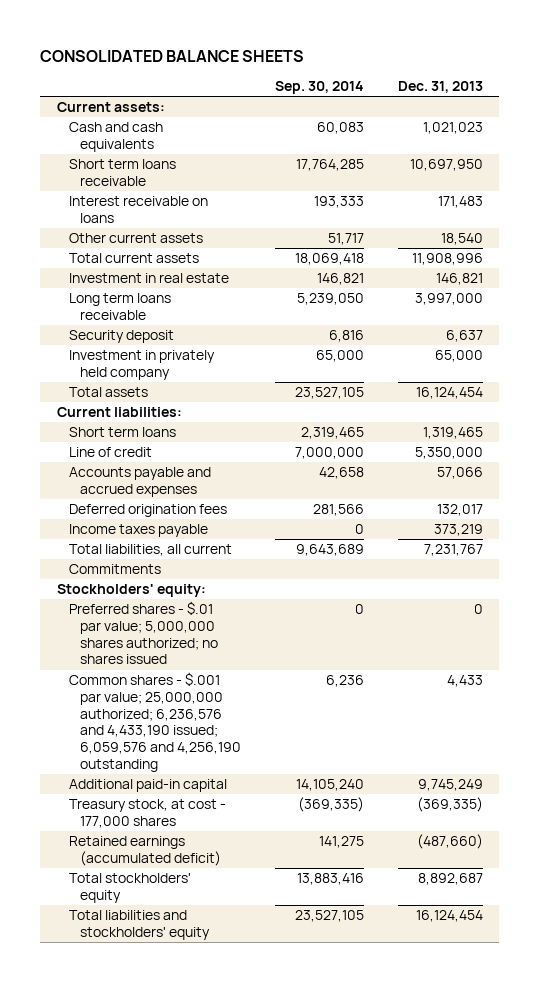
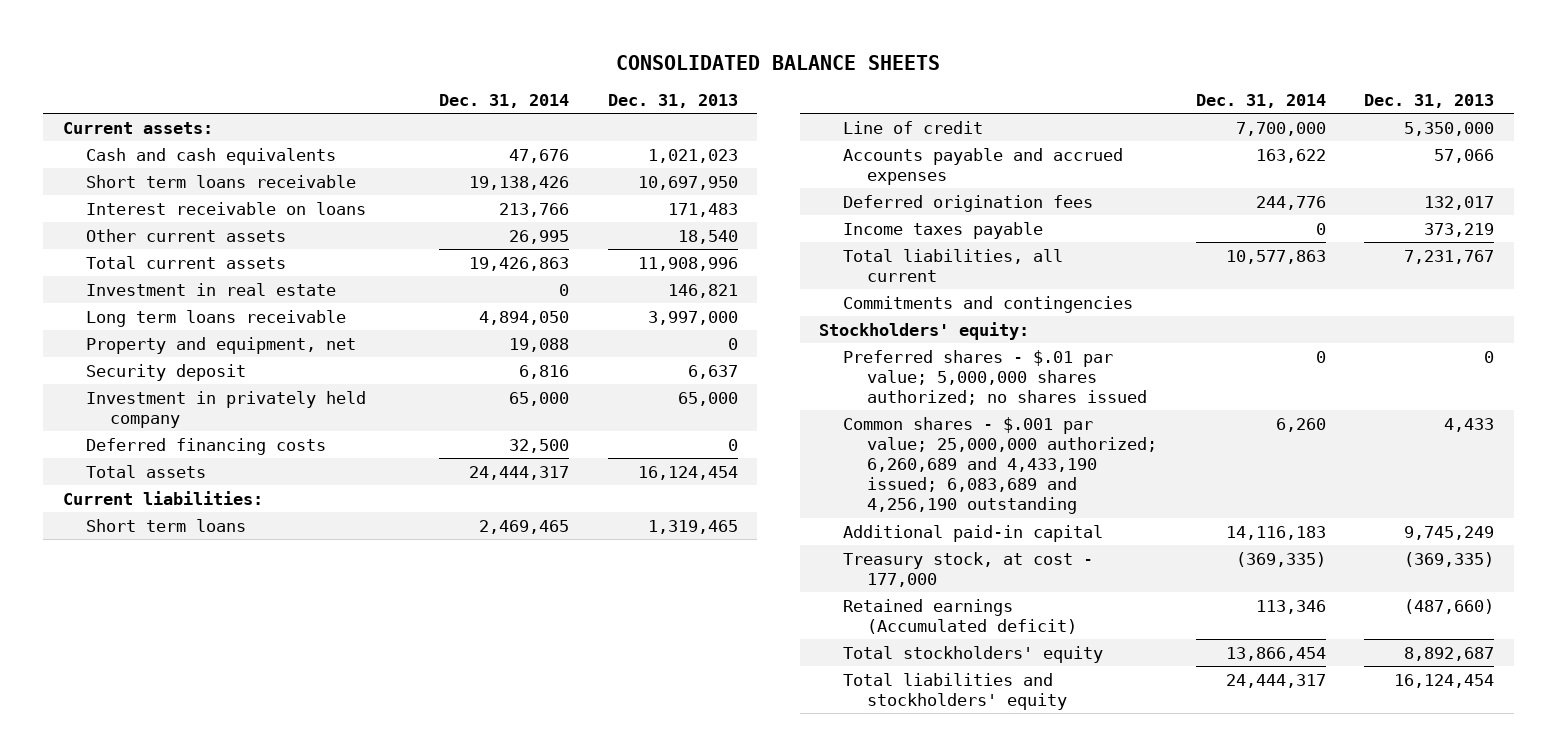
- | Sep. 30, 2014 | Dec. 31, 2013
+ | Dec. 31, 2014 | Dec. 31, 2013
+ Property and equipment, net | 19,088 | 0
+ Deferred financing costs | 32,500 | 0
- Commitments
+ Commitments and contingencies
- Common shares - $.001 par value; 25,000,000 authorized; 6,236,576 and 4,433,190 issued; 6,059,576 and 4,256,190 outstanding | 6,236 | 4,433
+ Common shares - $.001 par value; 25,000,000 authorized; 6,260,689 and 4,433,190 issued; 6,083,689 and 4,256,190 outstanding | 6,260 | 4,433
- Treasury stock, at cost - 177,000 shares | (369,335) | (369,335)
- Retained earnings (accumulated deficit) | 141,275 | (487,660)
+ Treasury stock, at cost - 177,000 | (369,335) | (369,335)
+ Retained earnings (Accumulated deficit) | 113,346 | (487,660)

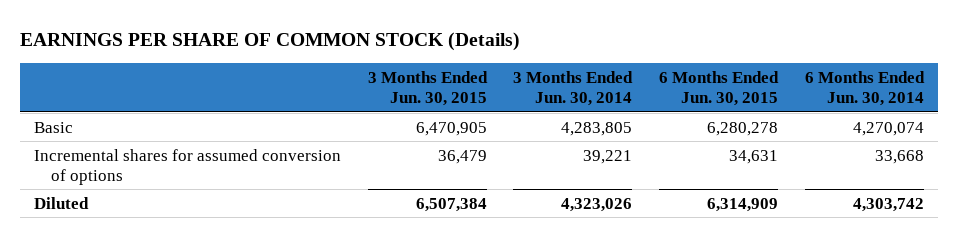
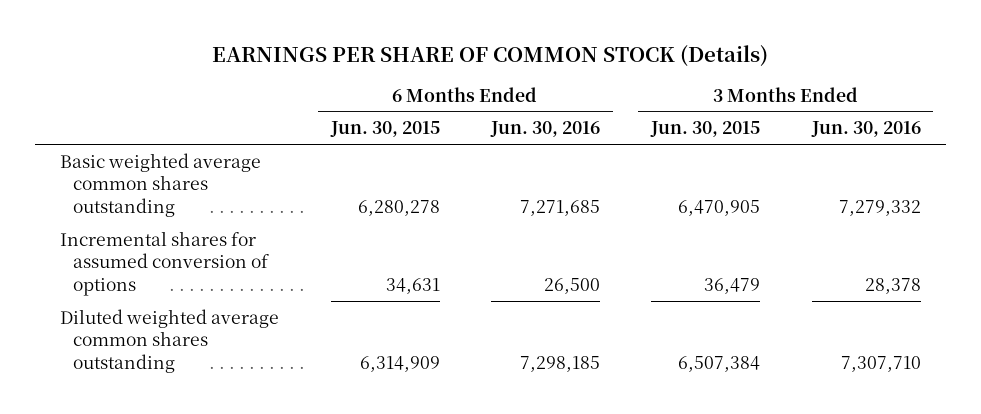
- | 3 Months Ended Jun. 30, 2015 | 3 Months Ended Jun. 30, 2014 | 6 Months Ended Jun. 30, 2015 | 6 Months Ended Jun. 30, 2014
+ | 6 Months Ended Jun. 30, 2015 | 6 Months Ended Jun. 30, 2016 | 3 Months Ended Jun. 30, 2015 | 3 Months Ended Jun. 30, 2016
- Basic | 6,470,905 | 4,283,805 | 6,280,278 | 4,270,074
+ Basic weighted average common shares outstanding | 6,280,278 | 7,271,685 | 6,470,905 | 7,279,332
- Diluted | 6,507,384 | 4,323,026 | 6,314,909 | 4,303,742
+ Diluted weighted average common shares outstanding | 6,314,909 | 7,298,185 | 6,507,384 | 7,307,710

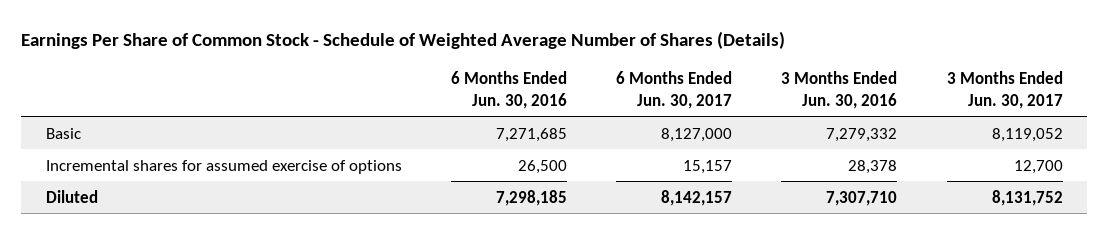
- EARNINGS PER SHARE OF COMMON STOCK (Details)
+ Earnings Per Share of Common Stock - Schedule of Weighted Average Number of Shares (Details)
- | 6 Months Ended Jun. 30, 2015 | 6 Months Ended Jun. 30, 2016 | 3 Months Ended Jun. 30, 2015 | 3 Months Ended Jun. 30, 2016
+ | 6 Months Ended Jun. 30, 2016 | 6 Months Ended Jun. 30, 2017 | 3 Months Ended Jun. 30, 2016 | 3 Months Ended Jun. 30, 2017
- Basic weighted average common shares outstanding | 6,280,278 | 7,271,685 | 6,470,905 | 7,279,332
- Incremental shares for assumed conversion of options | 34,631 | 26,500 | 36,479 | 28,378
- Diluted weighted average common shares outstanding | 6,314,909 | 7,298,185 | 6,507,384 | 7,307,710
+ Basic | 7,271,685 | 8,127,000 | 7,279,332 | 8,119,052
+ Incremental shares for assumed exercise of options | 26,500 | 15,157 | 28,378 | 12,700
+ Diluted | 7,298,185 | 8,142,157 | 7,307,710 | 8,131,752

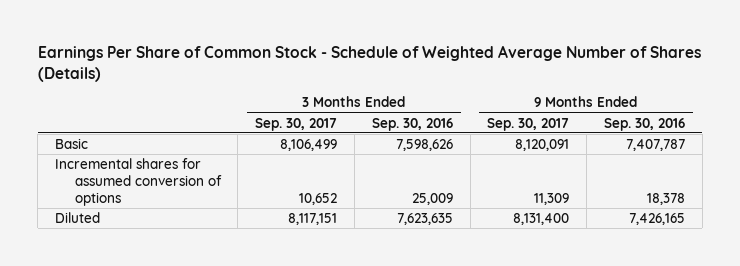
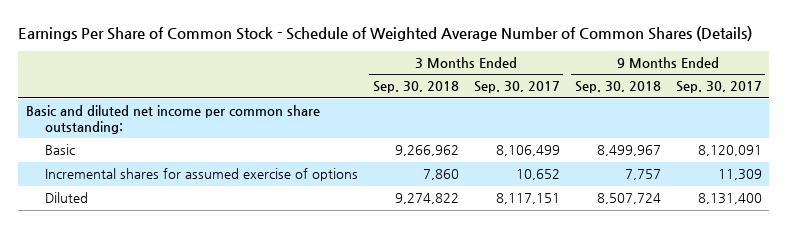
- Earnings Per Share of Common Stock - Schedule of Weighted Average Number of Shares (Details)
+ Earnings Per Share of Common Stock - Schedule of Weighted Average Number of Common Shares (Details)
- | 3 Months Ended Sep. 30, 2017 | 3 Months Ended Sep. 30, 2016 | 9 Months Ended Sep. 30, 2017 | 9 Months Ended Sep. 30, 2016
+ | 3 Months Ended Sep. 30, 2018 | 3 Months Ended Sep. 30, 2017 | 9 Months Ended Sep. 30, 2018 | 9 Months Ended Sep. 30, 2017
+ Basic and diluted net income per common share outstanding:
- Incremental shares for assumed conversion of options | 10,652 | 25,009 | 11,309 | 18,378
+ Incremental shares for assumed exercise of options | 7,860 | 10,652 | 7,757 | 11,309

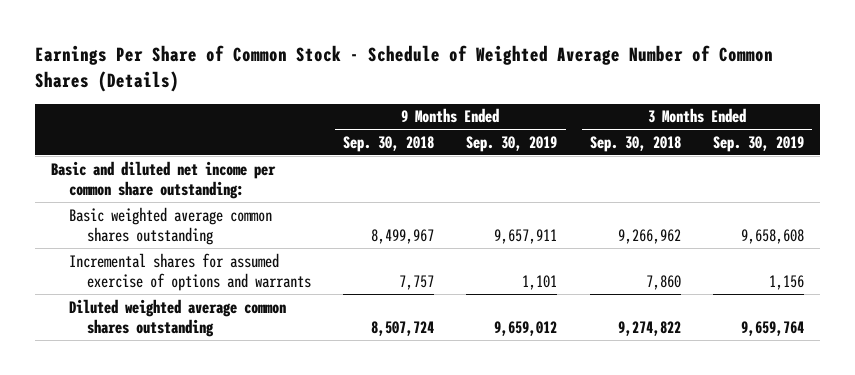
- | 3 Months Ended Sep. 30, 2018 | 3 Months Ended Sep. 30, 2017 | 9 Months Ended Sep. 30, 2018 | 9 Months Ended Sep. 30, 2017
+ | 9 Months Ended Sep. 30, 2018 | 9 Months Ended Sep. 30, 2019 | 3 Months Ended Sep. 30, 2018 | 3 Months Ended Sep. 30, 2019
- Basic | 9,266,962 | 8,106,499 | 8,499,967 | 8,120,091
- Incremental shares for assumed exercise of options | 7,860 | 10,652 | 7,757 | 11,309
- Diluted | 9,274,822 | 8,117,151 | 8,507,724 | 8,131,400
+ Basic weighted average common shares outstanding | 8,499,967 | 9,657,911 | 9,266,962 | 9,658,608
+ Incremental shares for assumed exercise of options and warrants | 7,757 | 1,101 | 7,860 | 1,156
+ Diluted weighted average common shares outstanding | 8,507,724 | 9,659,012 | 9,274,822 | 9,659,764

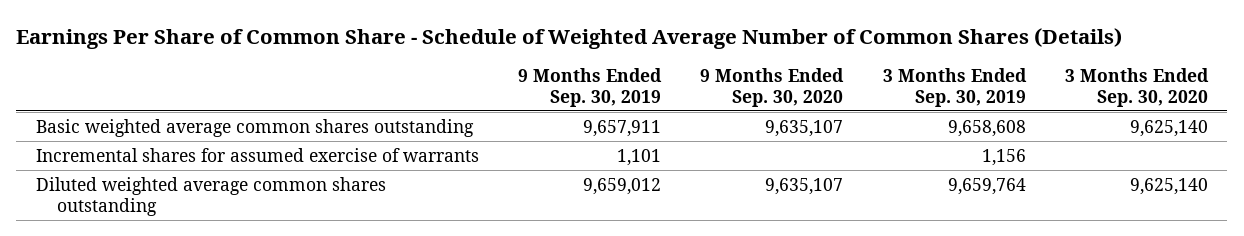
- Earnings Per Share of Common Stock - Schedule of Weighted Average Number of Common Shares (Details)
+ Earnings Per Share of Common Share - Schedule of Weighted Average Number of Common Shares (Details)
- | 9 Months Ended Sep. 30, 2018 | 9 Months Ended Sep. 30, 2019 | 3 Months Ended Sep. 30, 2018 | 3 Months Ended Sep. 30, 2019
+ | 9 Months Ended Sep. 30, 2019 | 9 Months Ended Sep. 30, 2020 | 3 Months Ended Sep. 30, 2019 | 3 Months Ended Sep. 30, 2020
- Basic and diluted net income per common share outstanding:
- Incremental shares for assumed exercise of options and warrants | 7,757 | 1,101 | 7,860 | 1,156
+ Incremental shares for assumed exercise of warrants | 1,101 | | 1,156 |

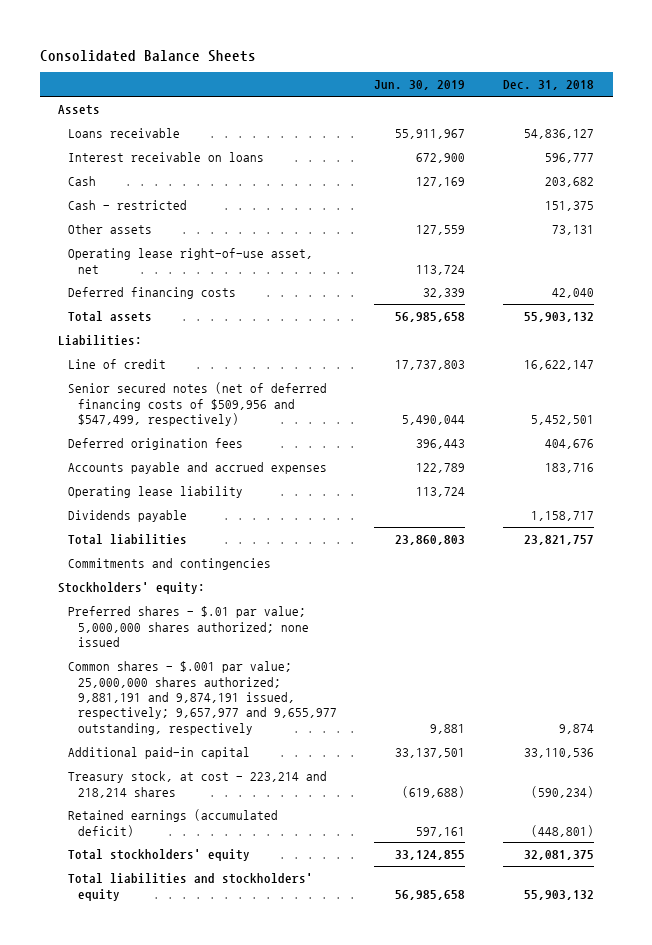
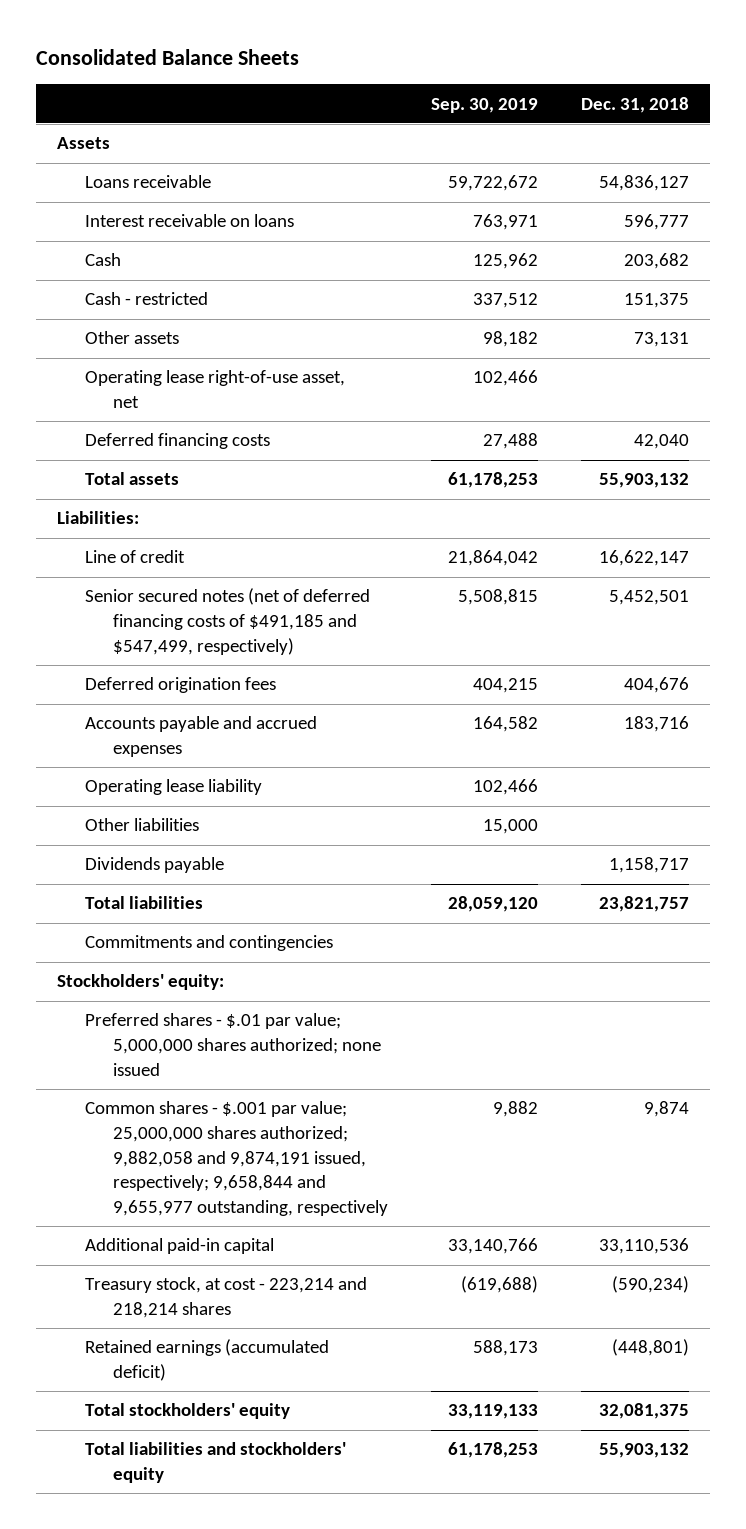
- | Jun. 30, 2019 | Dec. 31, 2018
+ | Sep. 30, 2019 | Dec. 31, 2018
- Senior secured notes (net of deferred financing costs of $509,956 and $547,499, respectively) | 5,490,044 | 5,452,501
+ Senior secured notes (net of deferred financing costs of $491,185 and $547,499, respectively) | 5,508,815 | 5,452,501
+ Other liabilities | 15,000 |
- Common shares - $.001 par value; 25,000,000 shares authorized; 9,881,191 and 9,874,191 issued, respectively; 9,657,977 and 9,655,977 outstanding, respectively | 9,881 | 9,874
+ Common shares - $.001 par value; 25,000,000 shares authorized; 9,882,058 and 9,874,191 issued, respectively; 9,658,844 and 9,655,977 outstanding, respectively | 9,882 | 9,874

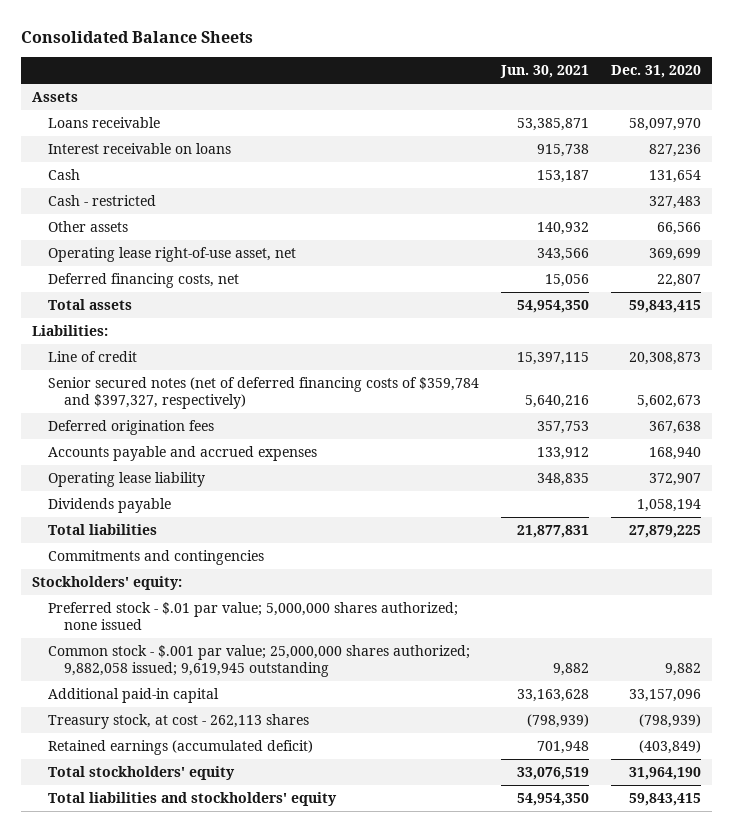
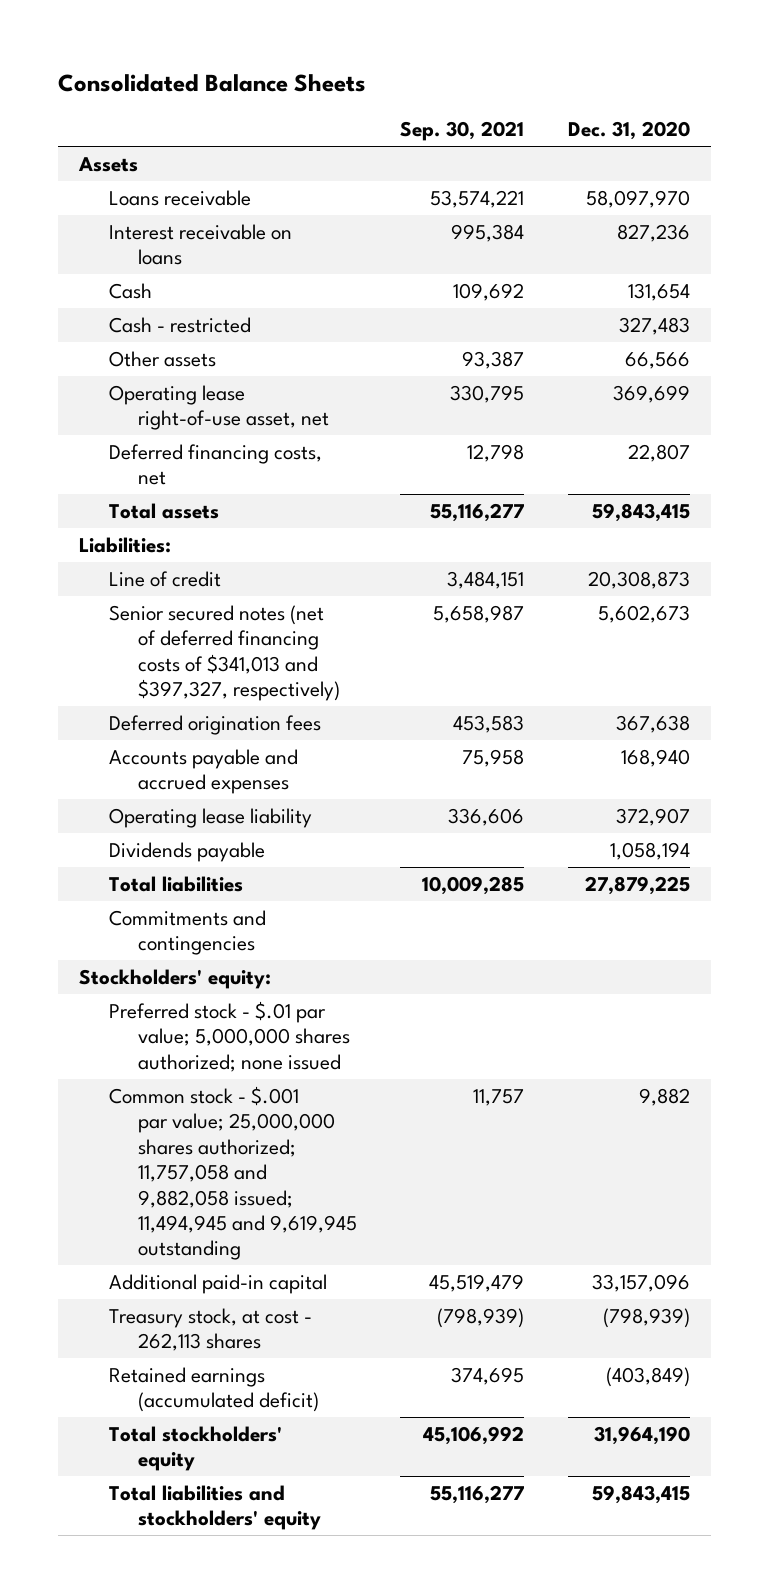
- | Jun. 30, 2021 | Dec. 31, 2020
+ | Sep. 30, 2021 | Dec. 31, 2020
- Senior secured notes (net of deferred financing costs of $359,784 and $397,327, respectively) | 5,640,216 | 5,602,673
+ Senior secured notes (net of deferred financing costs of $341,013 and $397,327, respectively) | 5,658,987 | 5,602,673
- Common stock - $.001 par value; 25,000,000 shares authorized; 9,882,058 issued; 9,619,945 outstanding | 9,882 | 9,882
+ Common stock - $.001 par value; 25,000,000 shares authorized; 11,757,058 and 9,882,058 issued; 11,494,945 and 9,619,945 outstanding | 11,757 | 9,882

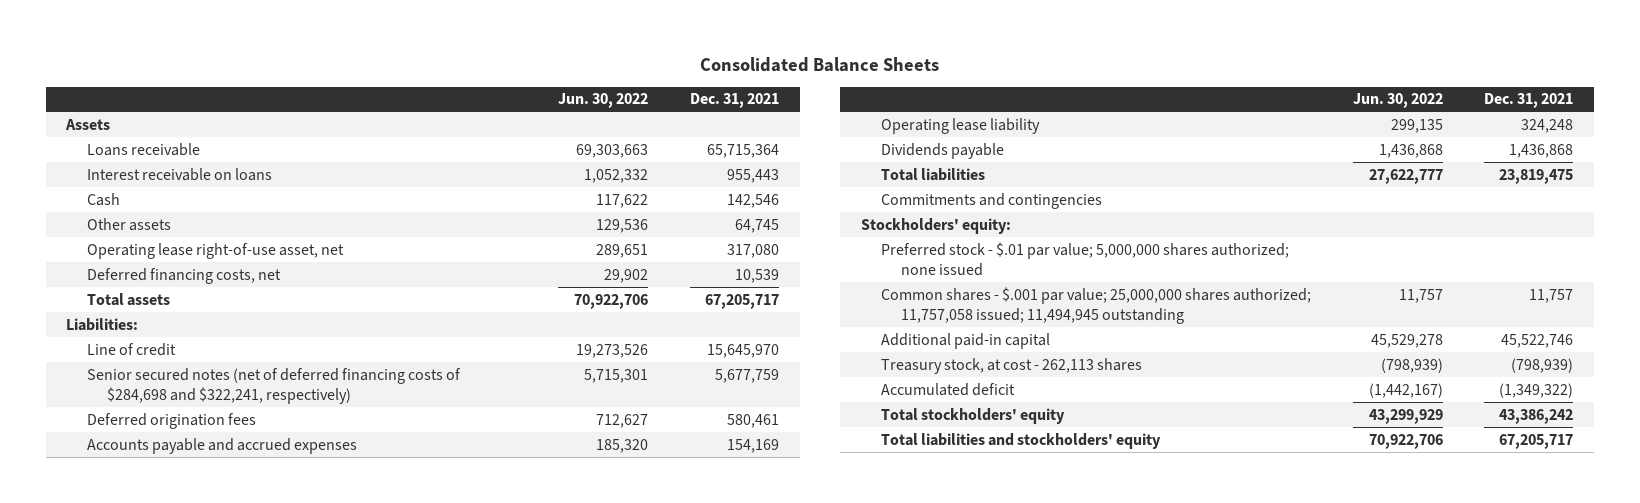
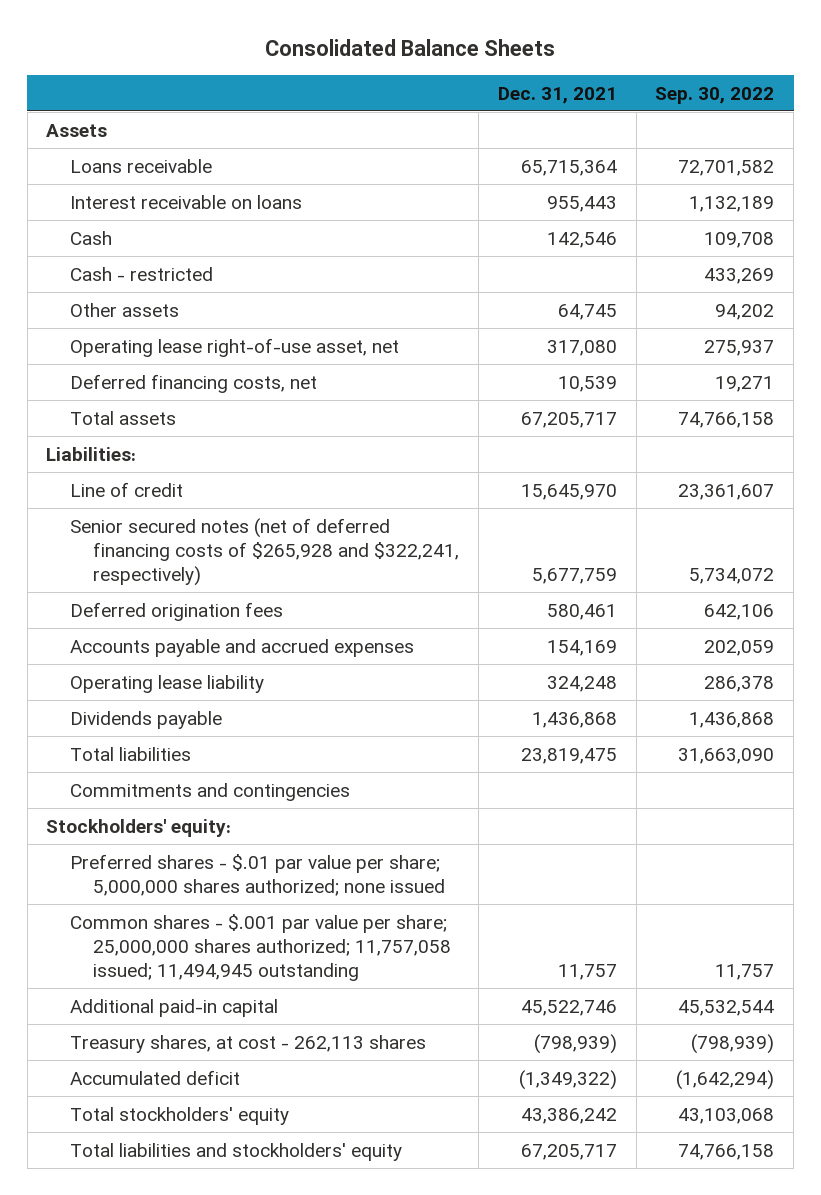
- | Jun. 30, 2022 | Dec. 31, 2021
+ | Dec. 31, 2021 | Sep. 30, 2022
+ Cash - restricted | | 433,269
- Senior secured notes (net of deferred financing costs of $284,698 and $322,241, respectively) | 5,715,301 | 5,677,759
+ Senior secured notes (net of deferred financing costs of $265,928 and $322,241, respectively) | 5,677,759 | 5,734,072
- Preferred stock - $.01 par value; 5,000,000 shares authorized; none issued
- Common shares - $.001 par value; 25,000,000 shares authorized; 11,757,058 issued; 11,494,945 outstanding | 11,757 | 11,757
+ Preferred shares - $.01 par value per share; 5,000,000 shares authorized; none issued
+ Common shares - $.001 par value per share; 25,000,000 shares authorized; 11,757,058 issued; 11,494,945 outstanding | 11,757 | 11,757
- Treasury stock, at cost - 262,113 shares | (798,939) | (798,939)
+ Treasury shares, at cost - 262,113 shares | (798,939) | (798,939)

